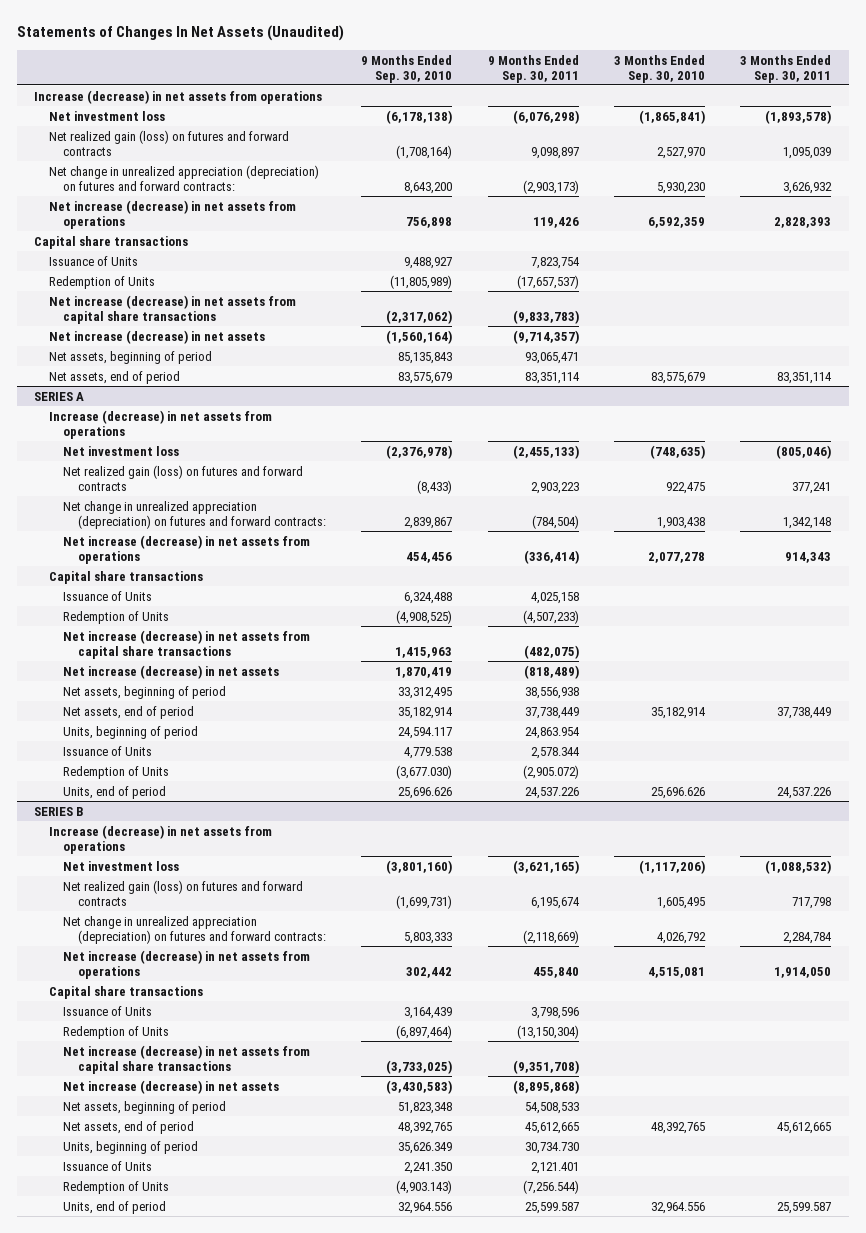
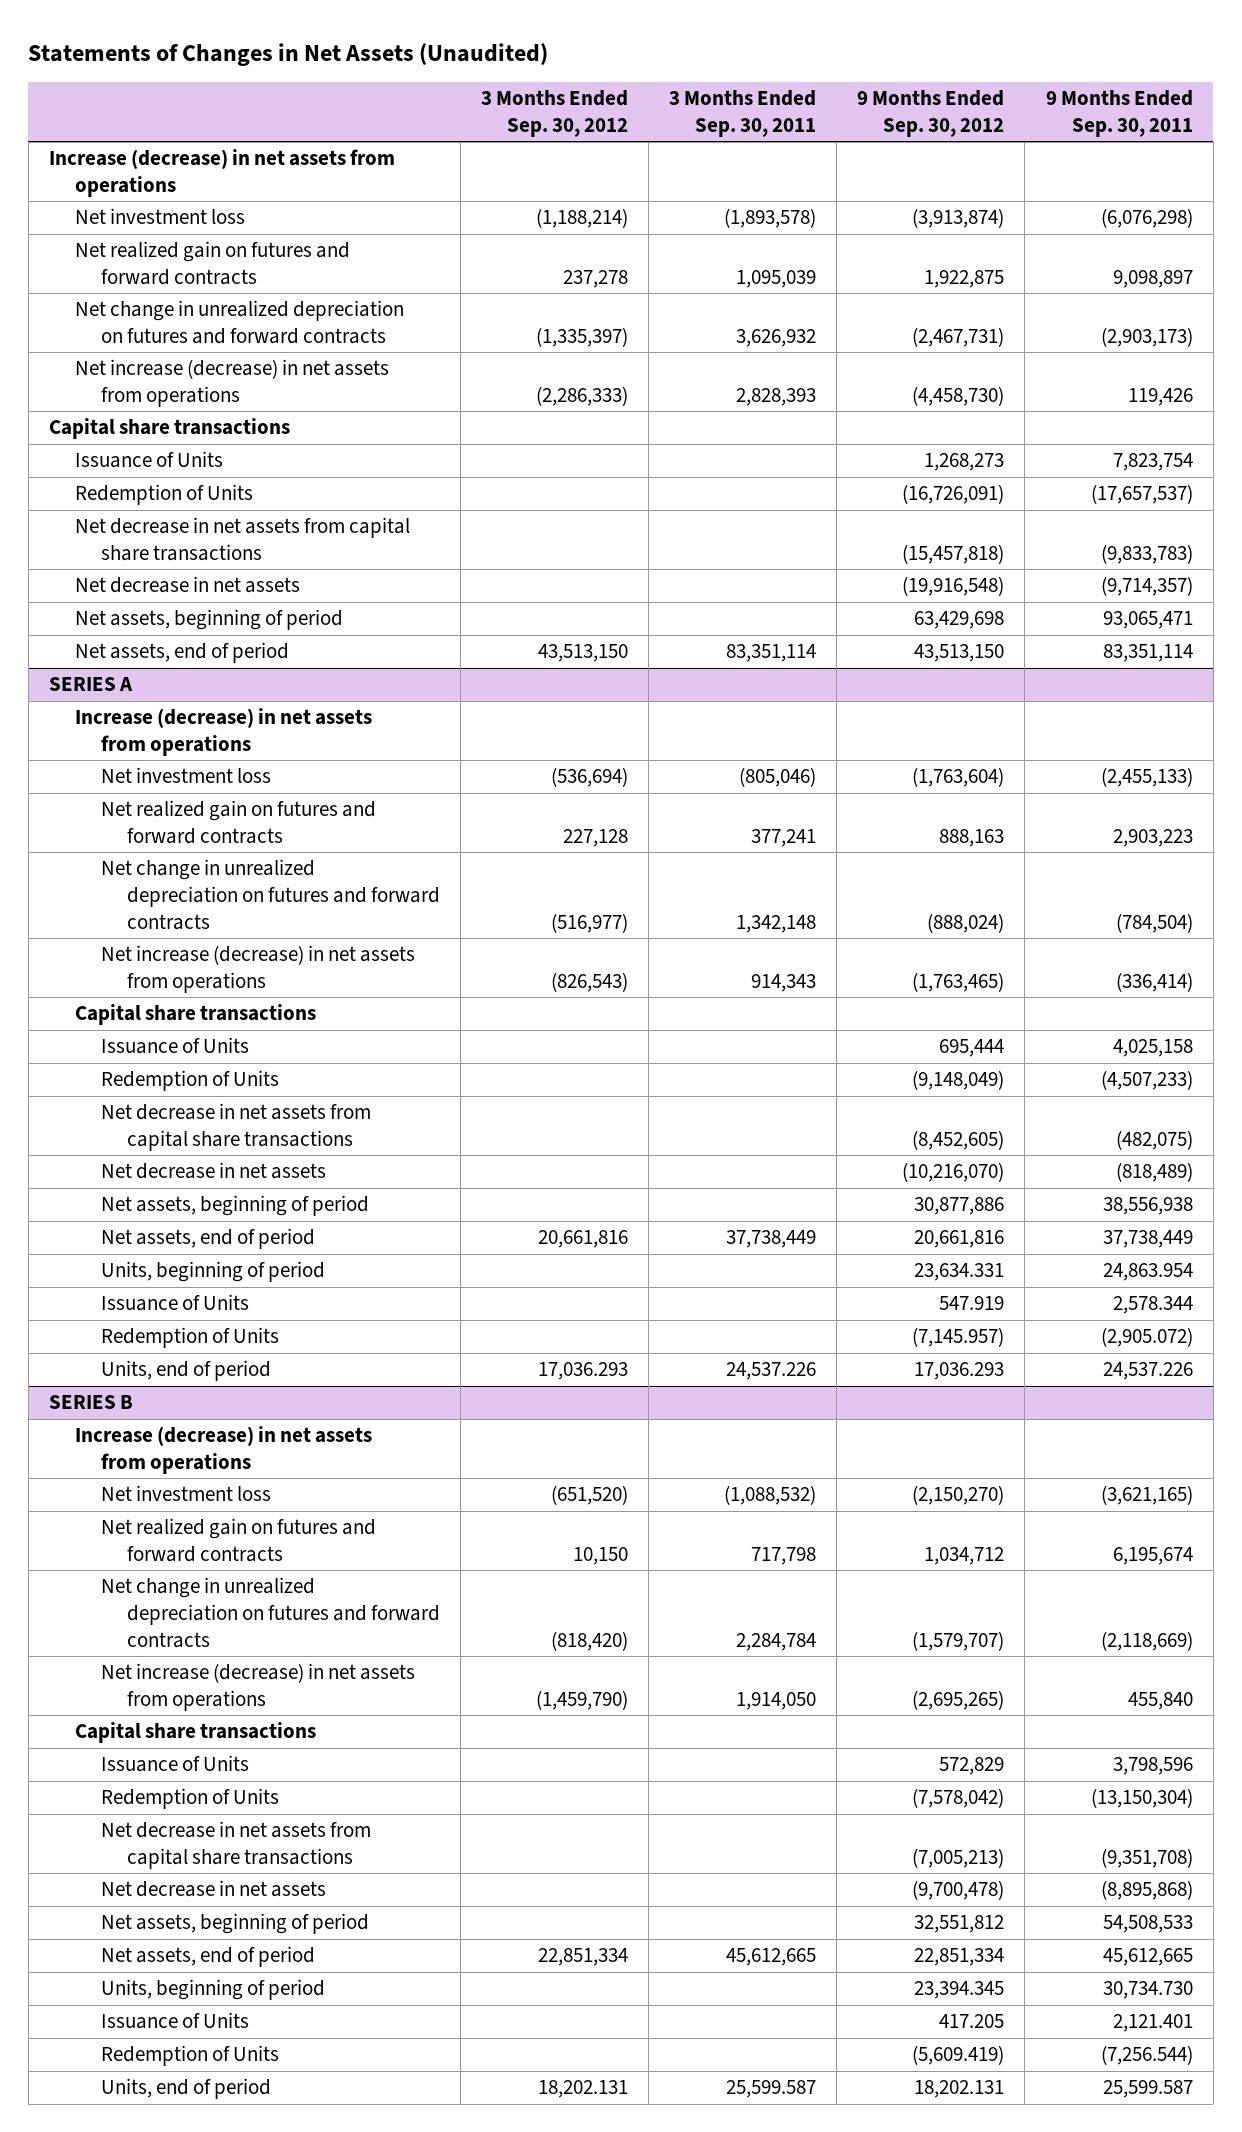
- Statements of Changes In Net Assets (Unaudited)
+ Statements of Changes in Net Assets (Unaudited)
- | 9 Months Ended Sep. 30, 2010 | 9 Months Ended Sep. 30, 2011 | 3 Months Ended Sep. 30, 2010 | 3 Months Ended Sep. 30, 2011
+ | 3 Months Ended Sep. 30, 2012 | 3 Months Ended Sep. 30, 2011 | 9 Months Ended Sep. 30, 2012 | 9 Months Ended Sep. 30, 2011
- Net realized gain (loss) on futures and forward contracts | (1,708,164) | 9,098,897 | 2,527,970 | 1,095,039
- Net change in unrealized appreciation (depreciation) on futures and forward contracts: | 8,643,200 | (2,903,173) | 5,930,230 | 3,626,932
+ Net realized gain on futures and forward contracts | 237,278 | 1,095,039 | 1,922,875 | 9,098,897
+ Net change in unrealized depreciation on futures and forward contracts | (1,335,397) | 3,626,932 | (2,467,731) | (2,903,173)
- Net increase (decrease) in net assets from capital share transactions | (2,317,062) | (9,833,783) | |
- Net increase (decrease) in net assets | (1,560,164) | (9,714,357) | |
+ Net decrease in net assets from capital share transactions | | | (15,457,818) | (9,833,783)
+ Net decrease in net assets | | | (19,916,548) | (9,714,357)
@ SERIES A
- Net realized gain (loss) on futures and forward contracts | (8,433) | 2,903,223 | 922,475 | 377,241
- Net change in unrealized appreciation (depreciation) on futures and forward contracts: | 2,839,867 | (784,504) | 1,903,438 | 1,342,148
+ Net realized gain on futures and forward contracts | 227,128 | 377,241 | 888,163 | 2,903,223
+ Net change in unrealized depreciation on futures and forward contracts | (516,977) | 1,342,148 | (888,024) | (784,504)
- Net increase (decrease) in net assets from capital share transactions | 1,415,963 | (482,075) | |
- Net increase (decrease) in net assets | 1,870,419 | (818,489) | |
+ Net decrease in net assets from capital share transactions | | | (8,452,605) | (482,075)
+ Net decrease in net assets | | | (10,216,070) | (818,489)
@ SERIES B
- Net realized gain (loss) on futures and forward contracts | (1,699,731) | 6,195,674 | 1,605,495 | 717,798
- Net change in unrealized appreciation (depreciation) on futures and forward contracts: | 5,803,333 | (2,118,669) | 4,026,792 | 2,284,784
+ Net realized gain on futures and forward contracts | 10,150 | 717,798 | 1,034,712 | 6,195,674
+ Net change in unrealized depreciation on futures and forward contracts | (818,420) | 2,284,784 | (1,579,707) | (2,118,669)
- Net increase (decrease) in net assets from capital share transactions | (3,733,025) | (9,351,708) | |
- Net increase (decrease) in net assets | (3,430,583) | (8,895,868) | |
+ Net decrease in net assets from capital share transactions | | | (7,005,213) | (9,351,708)
+ Net decrease in net assets | | | (9,700,478) | (8,895,868)

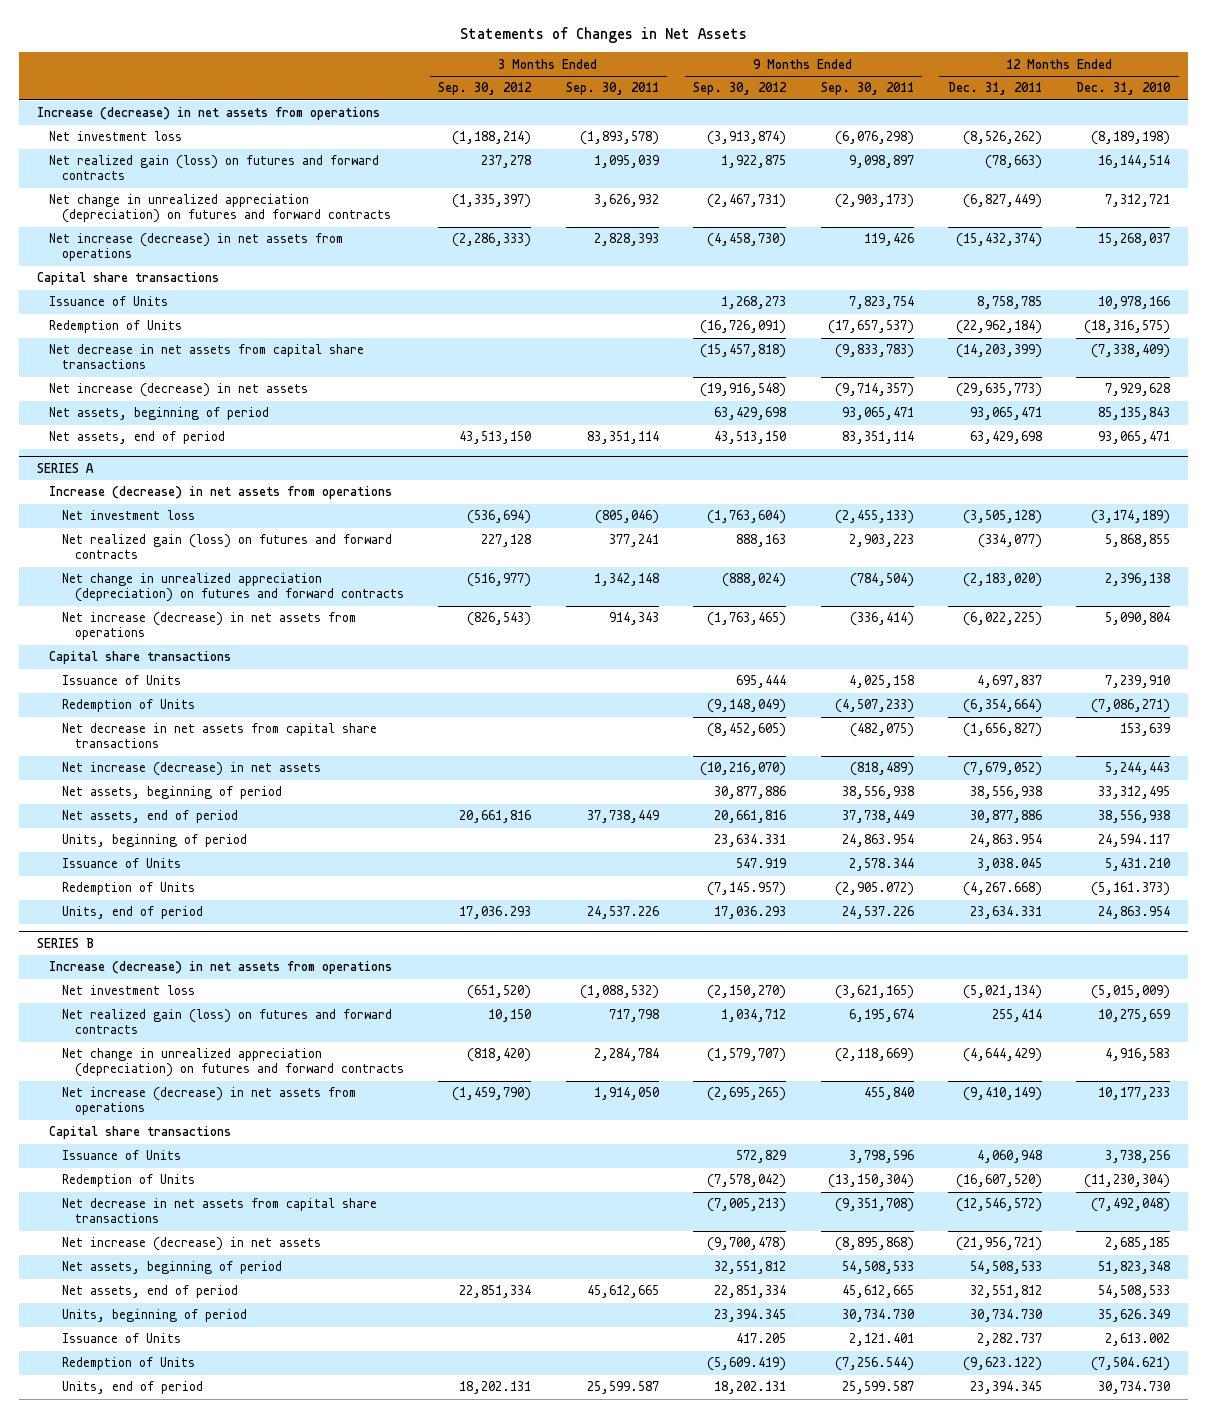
- Statements of Changes in Net Assets (Unaudited)
+ Statements of Changes in Net Assets
- | 3 Months Ended Sep. 30, 2012 | 3 Months Ended Sep. 30, 2011 | 9 Months Ended Sep. 30, 2012 | 9 Months Ended Sep. 30, 2011
+ | 3 Months Ended Sep. 30, 2012 | 3 Months Ended Sep. 30, 2011 | 9 Months Ended Sep. 30, 2012 | 9 Months Ended Sep. 30, 2011 | 12 Months Ended Dec. 31, 2011 | 12 Months Ended Dec. 31, 2010
- Net realized gain on futures and forward contracts | 237,278 | 1,095,039 | 1,922,875 | 9,098,897
- Net change in unrealized depreciation on futures and forward contracts | (1,335,397) | 3,626,932 | (2,467,731) | (2,903,173)
+ Net realized gain (loss) on futures and forward contracts | 237,278 | 1,095,039 | 1,922,875 | 9,098,897 | (78,663) | 16,144,514
+ Net change in unrealized appreciation (depreciation) on futures and forward contracts | (1,335,397) | 3,626,932 | (2,467,731) | (2,903,173) | (6,827,449) | 7,312,721
- Net decrease in net assets | | | (19,916,548) | (9,714,357)
+ Net increase (decrease) in net assets | | | (19,916,548) | (9,714,357) | (29,635,773) | 7,929,628
@ SERIES A
- Net realized gain on futures and forward contracts | 227,128 | 377,241 | 888,163 | 2,903,223
- Net change in unrealized depreciation on futures and forward contracts | (516,977) | 1,342,148 | (888,024) | (784,504)
+ Net realized gain (loss) on futures and forward contracts | 227,128 | 377,241 | 888,163 | 2,903,223 | (334,077) | 5,868,855
+ Net change in unrealized appreciation (depreciation) on futures and forward contracts | (516,977) | 1,342,148 | (888,024) | (784,504) | (2,183,020) | 2,396,138
- Net decrease in net assets | | | (10,216,070) | (818,489)
+ Net increase (decrease) in net assets | | | (10,216,070) | (818,489) | (7,679,052) | 5,244,443
@ SERIES B
- Net realized gain on futures and forward contracts | 10,150 | 717,798 | 1,034,712 | 6,195,674
- Net change in unrealized depreciation on futures and forward contracts | (818,420) | 2,284,784 | (1,579,707) | (2,118,669)
+ Net realized gain (loss) on futures and forward contracts | 10,150 | 717,798 | 1,034,712 | 6,195,674 | 255,414 | 10,275,659
+ Net change in unrealized appreciation (depreciation) on futures and forward contracts | (818,420) | 2,284,784 | (1,579,707) | (2,118,669) | (4,644,429) | 4,916,583
- Net decrease in net assets | | | (9,700,478) | (8,895,868)
+ Net increase (decrease) in net assets | | | (9,700,478) | (8,895,868) | (21,956,721) | 2,685,185

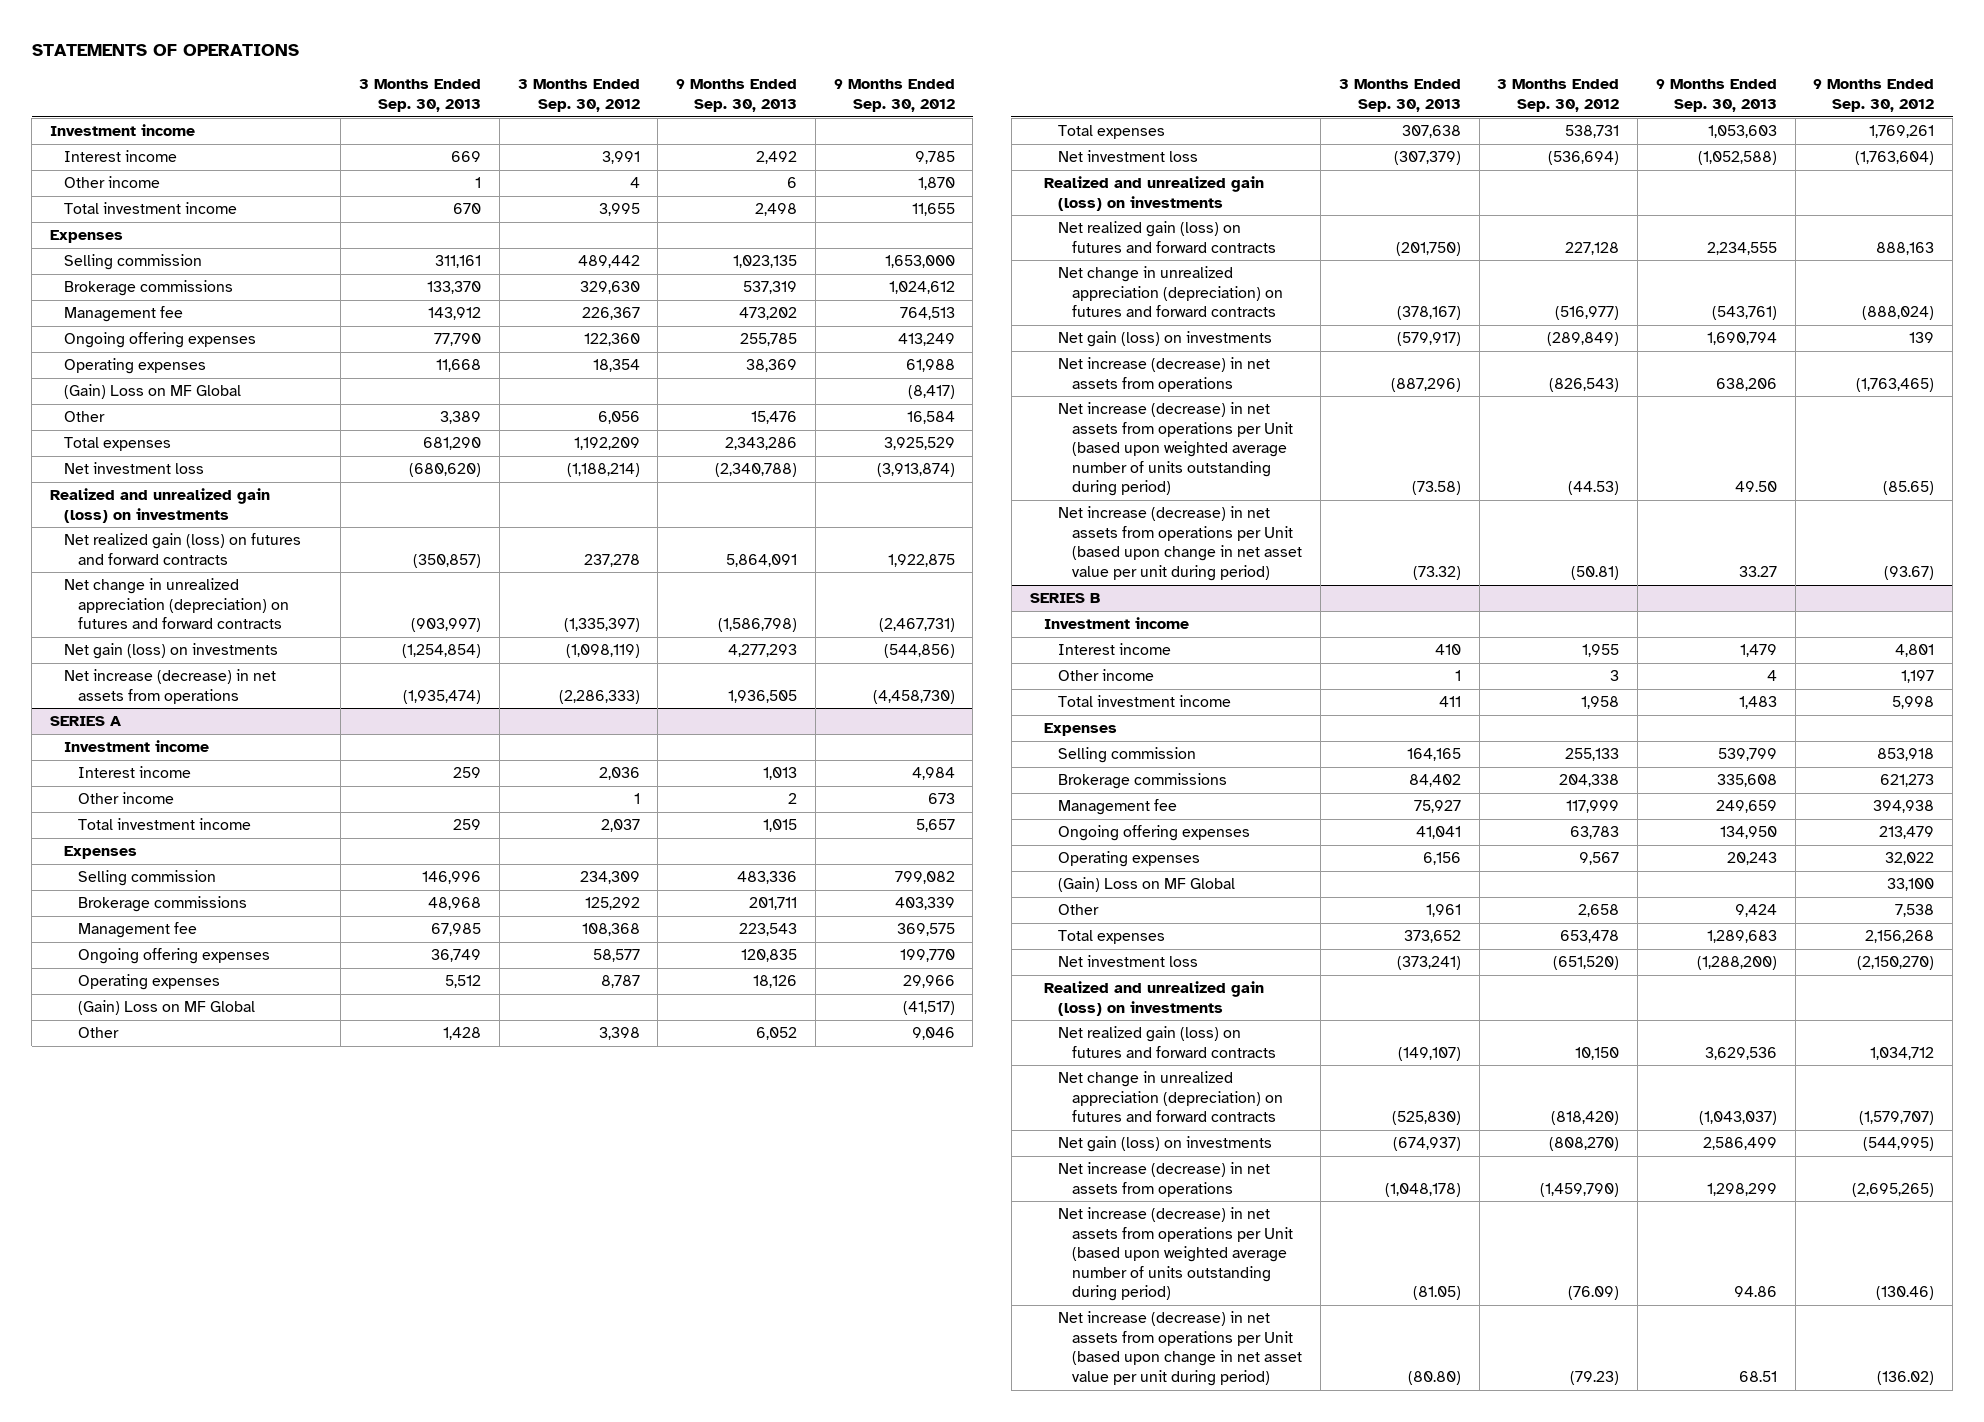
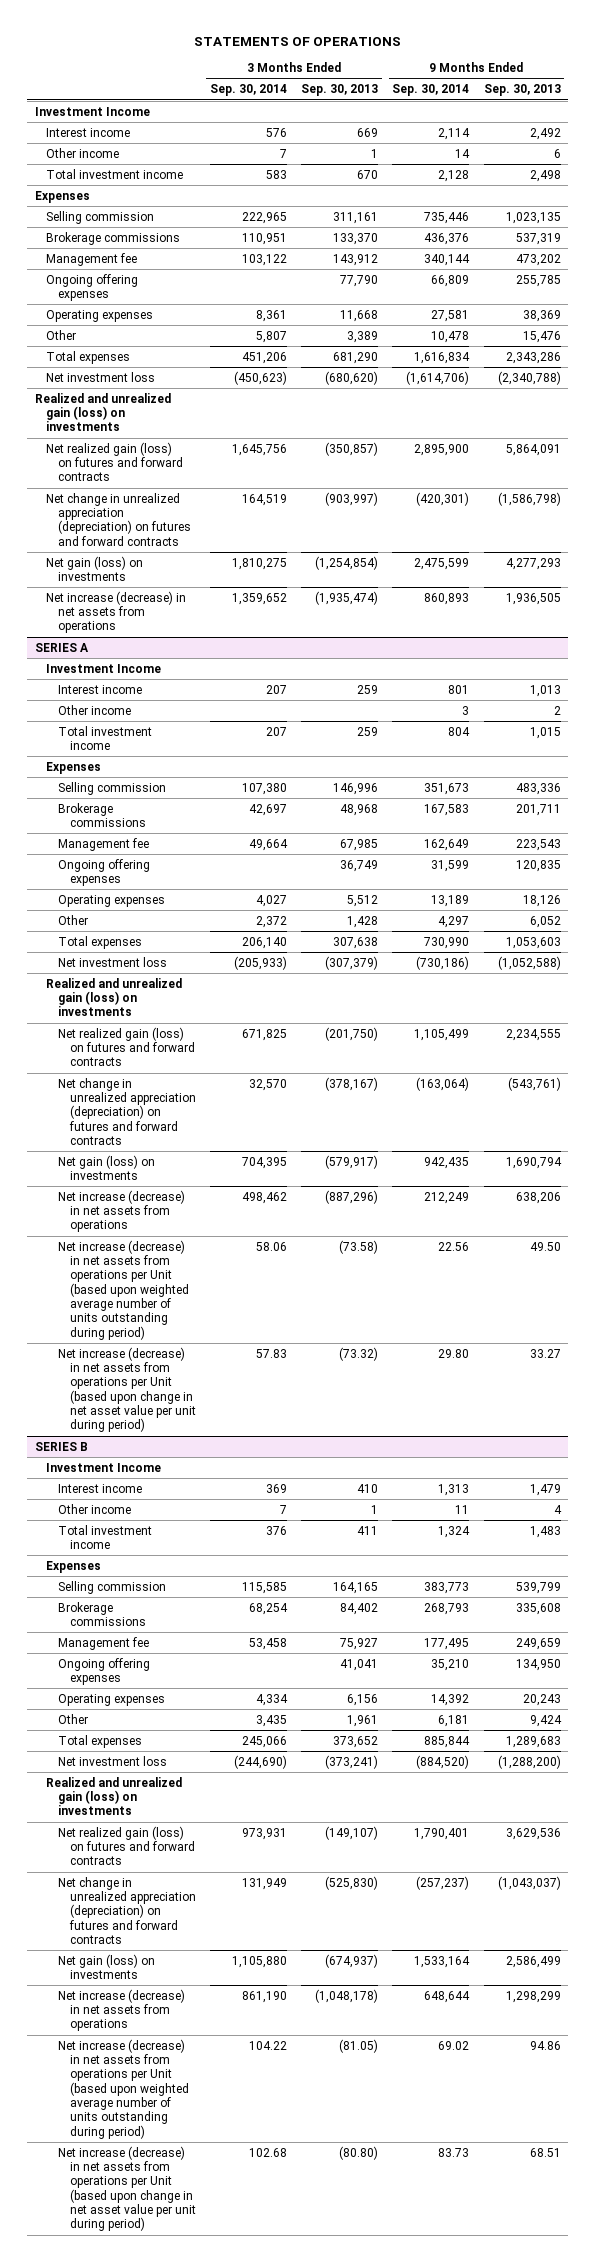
- | 3 Months Ended Sep. 30, 2013 | 3 Months Ended Sep. 30, 2012 | 9 Months Ended Sep. 30, 2013 | 9 Months Ended Sep. 30, 2012
+ | 3 Months Ended Sep. 30, 2014 | 3 Months Ended Sep. 30, 2013 | 9 Months Ended Sep. 30, 2014 | 9 Months Ended Sep. 30, 2013
- Investment income
+ Investment Income
- (Gain) Loss on MF Global | | | | (8,417)
@ SERIES A
- Investment income
+ Investment Income
- (Gain) Loss on MF Global | | | | (41,517)
@ SERIES B
- Investment income
+ Investment Income
- (Gain) Loss on MF Global | | | | 33,100

